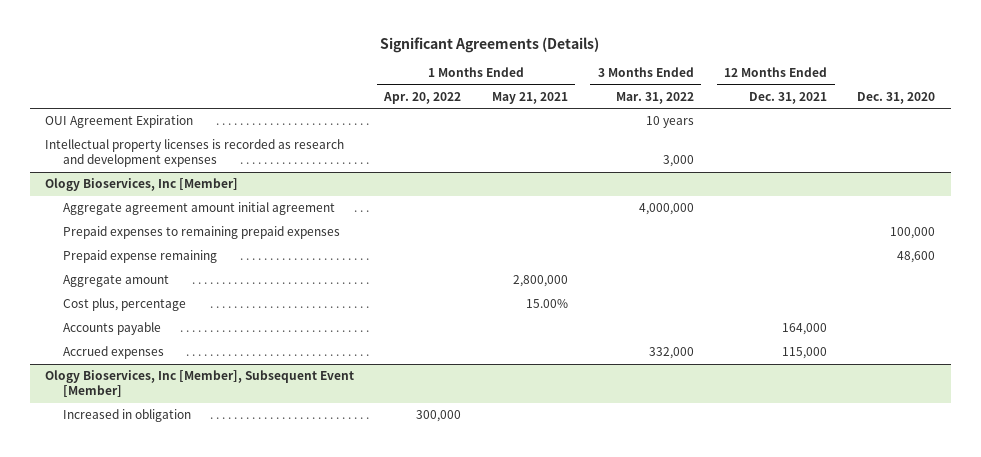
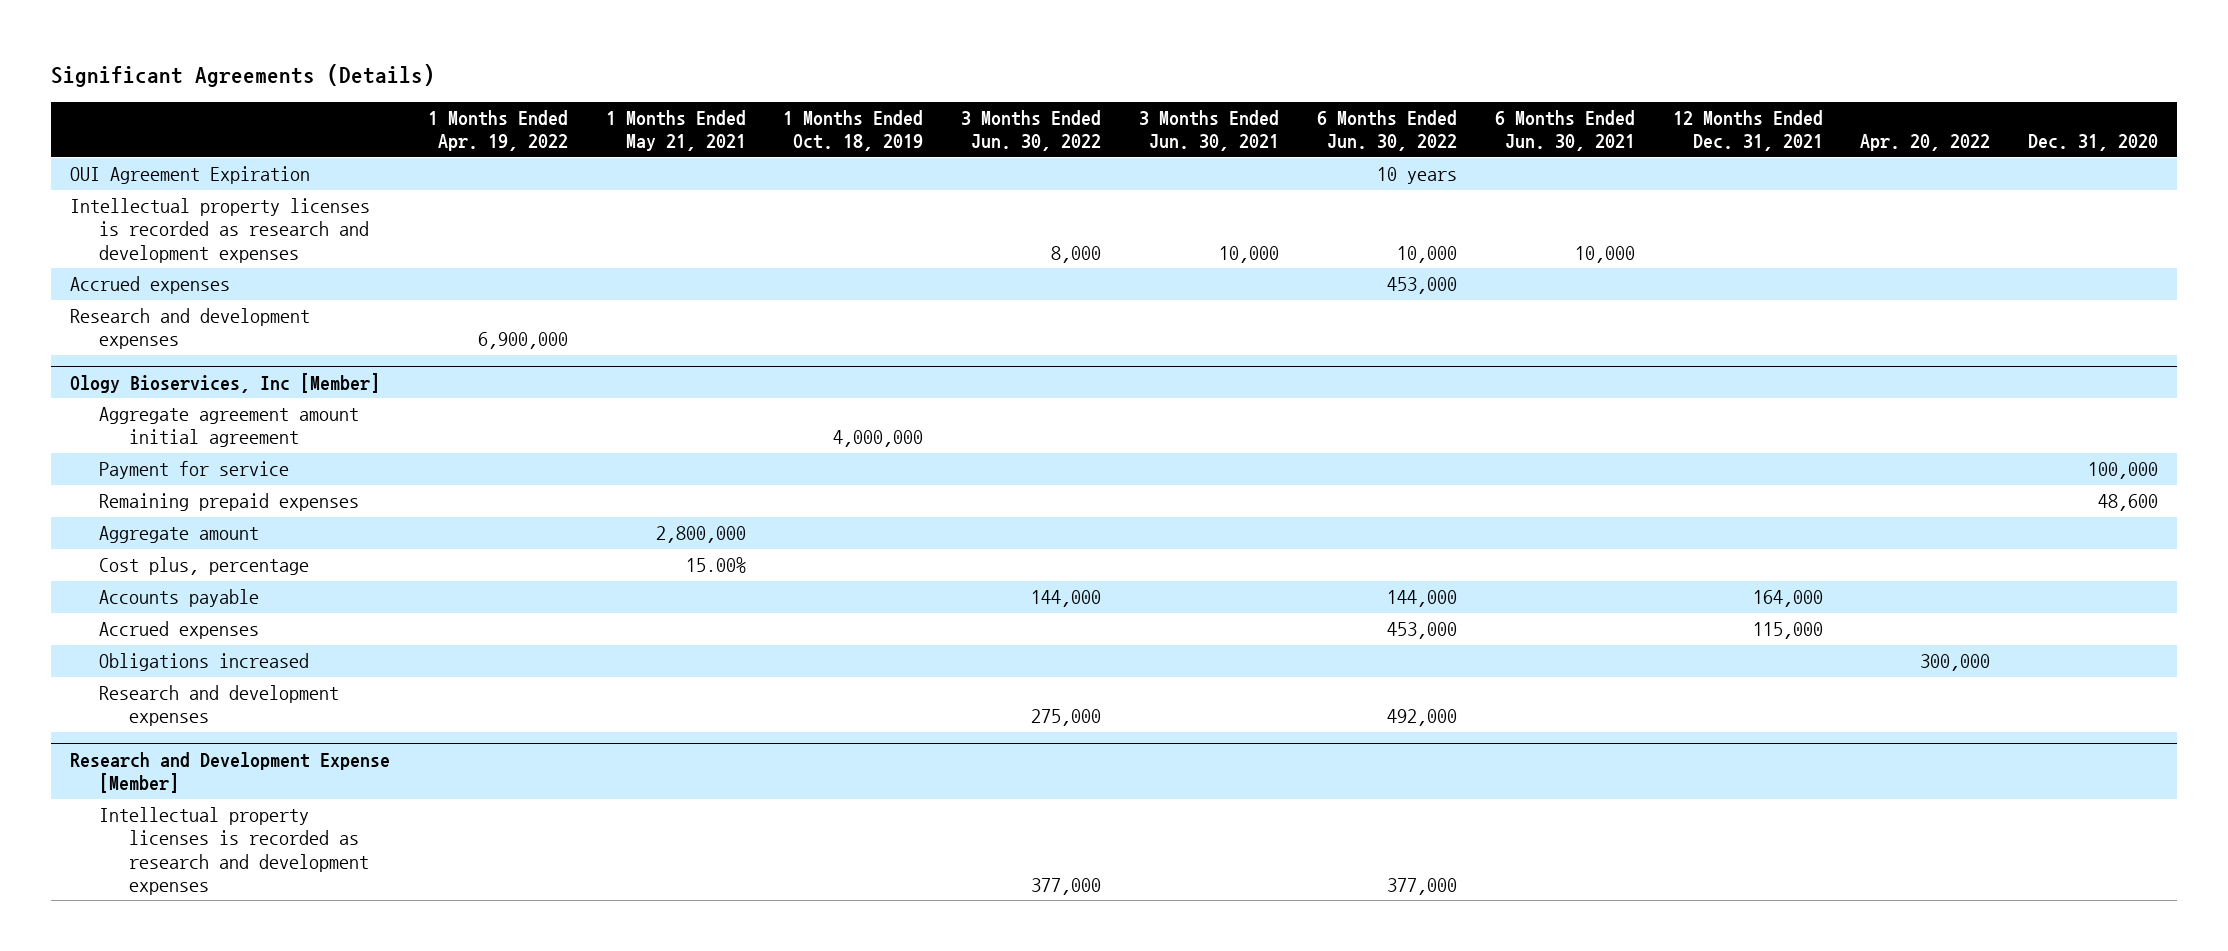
- | 1 Months Ended Apr. 20, 2022 | 1 Months Ended May 21, 2021 | 3 Months Ended Mar. 31, 2022 | 12 Months Ended Dec. 31, 2021 | Dec. 31, 2020
+ | 1 Months Ended Apr. 19, 2022 | 1 Months Ended May 21, 2021 | 1 Months Ended Oct. 18, 2019 | 3 Months Ended Jun. 30, 2022 | 3 Months Ended Jun. 30, 2021 | 6 Months Ended Jun. 30, 2022 | 6 Months Ended Jun. 30, 2021 | 12 Months Ended Dec. 31, 2021 | Apr. 20, 2022 | Dec. 31, 2020
+ Accrued expenses | | | | | | 453,000 | | | |
+ Research and development expenses | 6,900,000 | | | | | | | | |
@ Ology Bioservices, Inc [Member]
- Prepaid expenses to remaining prepaid expenses | | | | | 100,000
- Prepaid expense remaining | | | | | 48,600
+ Payment for service | | | | | | | | | | 100,000
+ Remaining prepaid expenses | | | | | | | | | | 48,600
- Ology Bioservices, Inc [Member], Subsequent Event [Member]
- Increased in obligation | 300,000 | | | |
@ Ology Bioservices, Inc [Member]
+ Obligations increased | | | | | | | | | 300,000 |
+ Research and development expenses | | | | 275,000 | | 492,000 | | | |
+ Research and Development Expense [Member]
+ Intellectual property licenses is recorded as research and development expenses | | | | 377,000 | | 377,000 | | | |

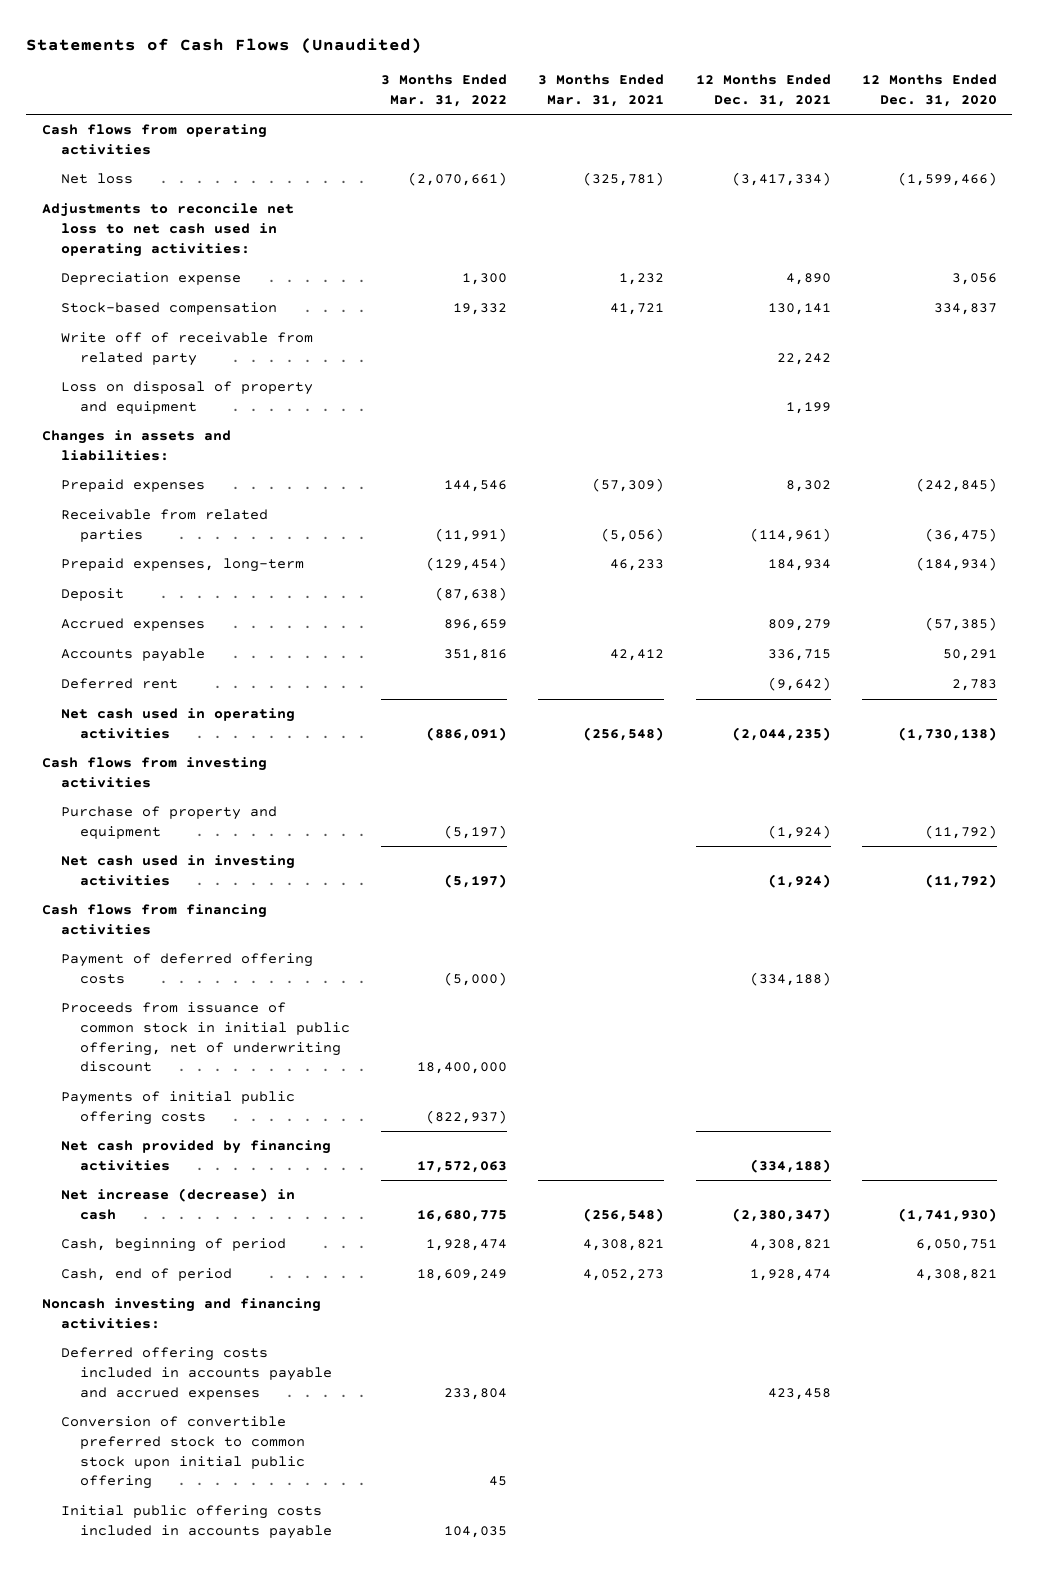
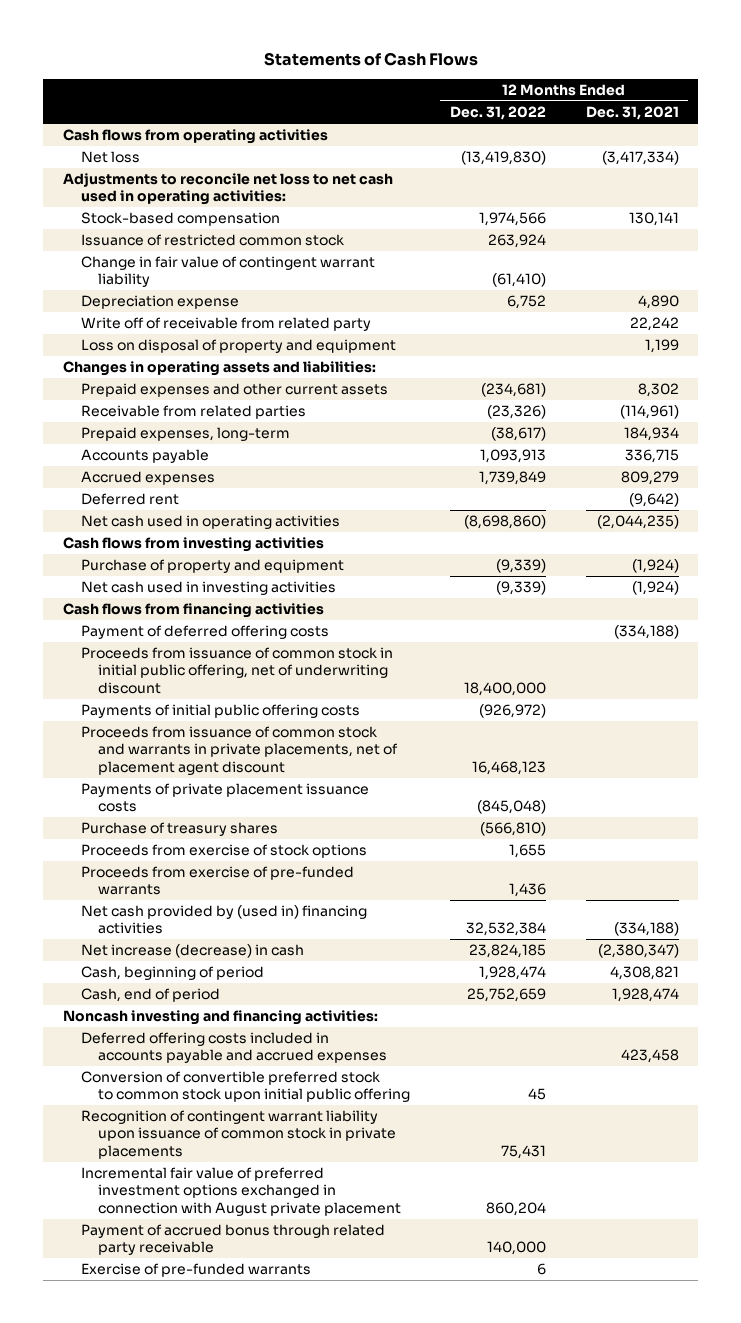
- Statements of Cash Flows (Unaudited)
+ Statements of Cash Flows
- | 3 Months Ended Mar. 31, 2022 | 3 Months Ended Mar. 31, 2021 | 12 Months Ended Dec. 31, 2021 | 12 Months Ended Dec. 31, 2020
+ | 12 Months Ended Dec. 31, 2022 | 12 Months Ended Dec. 31, 2021
+ Issuance of restricted common stock | 263,924 |
+ Change in fair value of contingent warrant liability | (61,410) |
moved down: Depreciation expense | 6,752 | 4,890
- Changes in assets and liabilities:
- Prepaid expenses | 144,546 | (57,309) | 8,302 | (242,845)
+ Changes in operating assets and liabilities:
+ Prepaid expenses and other current assets | (234,681) | 8,302
- Deposit | (87,638) | | |
moved down: Accrued expenses | 1,739,849 | 809,279
- Net cash provided by financing activities | 17,572,063 | | (334,188) |
+ Proceeds from issuance of common stock and warrants in private placements, net of placement agent discount | 16,468,123 |
+ Payments of private placement issuance costs | (845,048) |
+ Purchase of treasury shares | (566,810) |
+ Proceeds from exercise of stock options | 1,655 |
+ Proceeds from exercise of pre-funded warrants | 1,436 |
+ Net cash provided by (used in) financing activities | 32,532,384 | (334,188)
- Initial public offering costs included in accounts payable | 104,035 | | |
+ Recognition of contingent warrant liability upon issuance of common stock in private placements | 75,431 |
+ Incremental fair value of preferred investment options exchanged in connection with August private placement | 860,204 |
+ Payment of accrued bonus through related party receivable | 140,000 |
+ Exercise of pre-funded warrants | 6 |

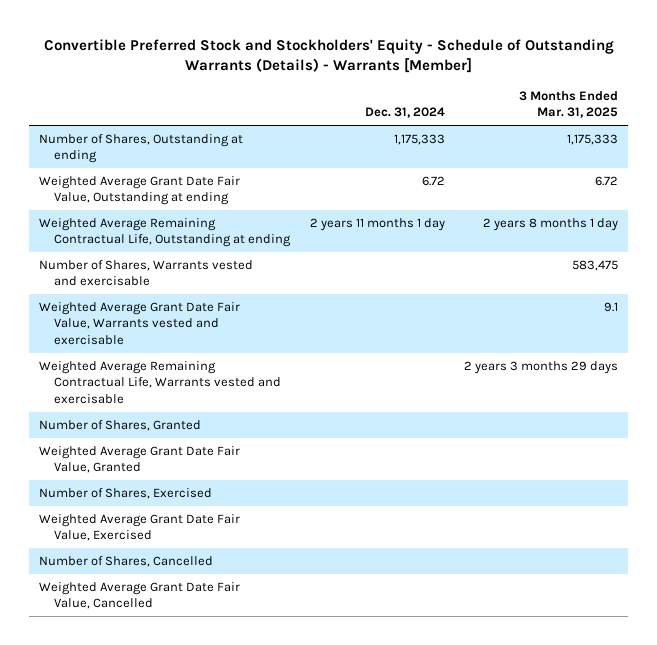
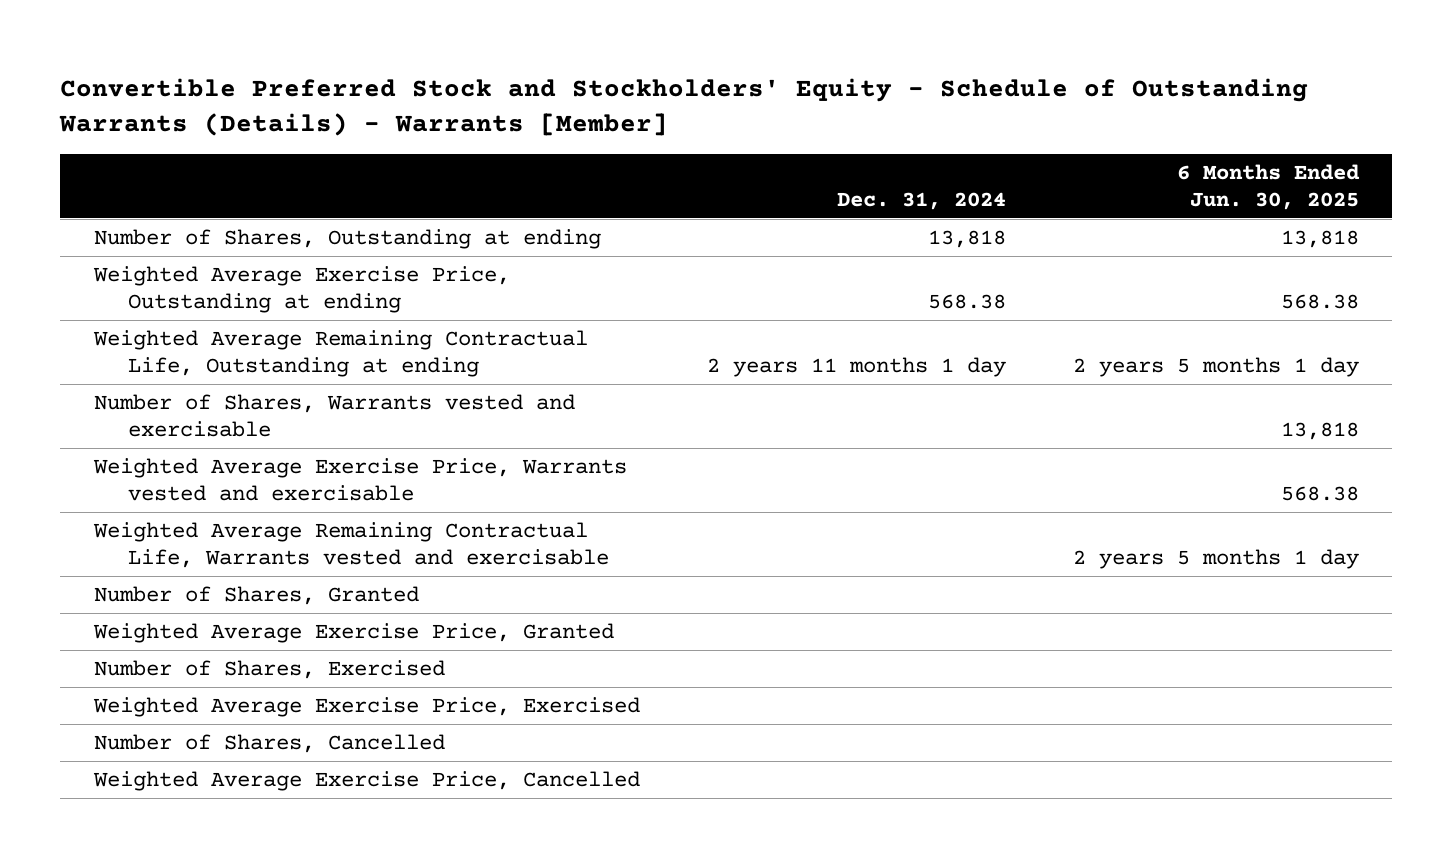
- | Dec. 31, 2024 | 3 Months Ended Mar. 31, 2025
+ | Dec. 31, 2024 | 6 Months Ended Jun. 30, 2025
- Number of Shares, Outstanding at ending | 1,175,333 | 1,175,333
- Weighted Average Grant Date Fair Value, Outstanding at ending | 6.72 | 6.72
+ Number of Shares, Outstanding at ending | 13,818 | 13,818
+ Weighted Average Exercise Price, Outstanding at ending | 568.38 | 568.38
- Weighted Average Grant Date Fair Value, Warrants vested and exercisable | | 9.1
+ Weighted Average Exercise Price, Warrants vested and exercisable | | 568.38
- Weighted Average Grant Date Fair Value, Granted
+ Weighted Average Exercise Price, Granted
- Weighted Average Grant Date Fair Value, Exercised
+ Weighted Average Exercise Price, Exercised
- Weighted Average Grant Date Fair Value, Cancelled
+ Weighted Average Exercise Price, Cancelled

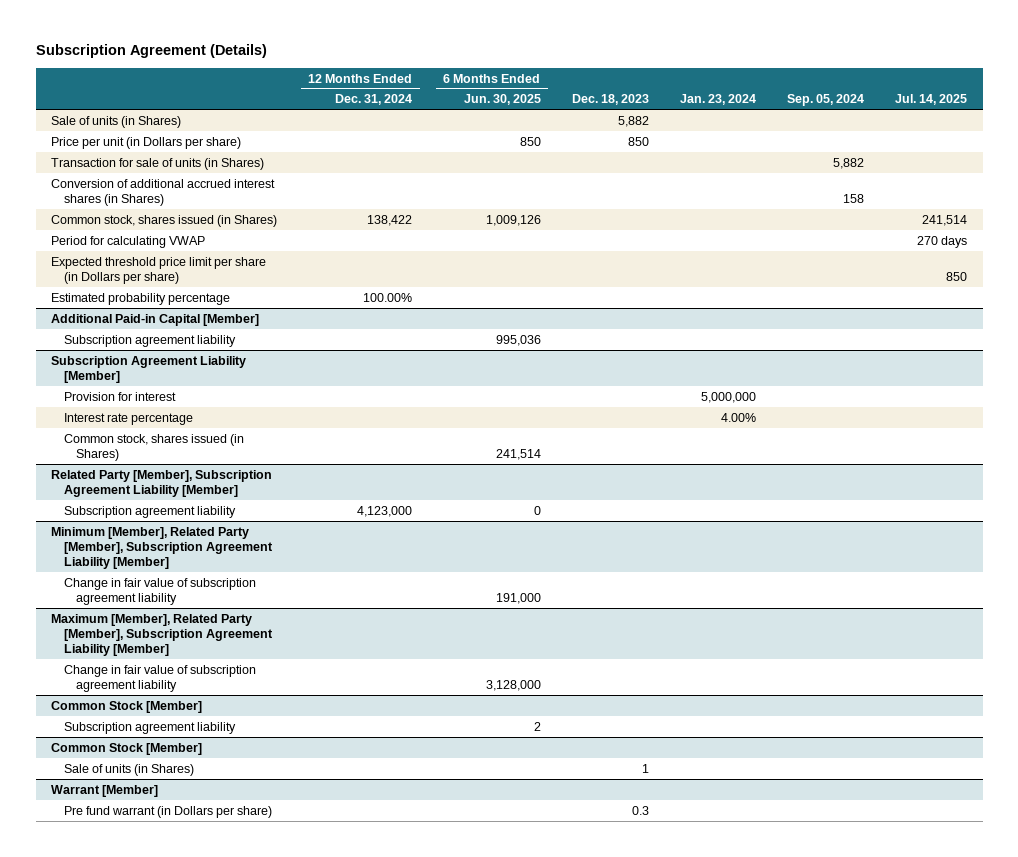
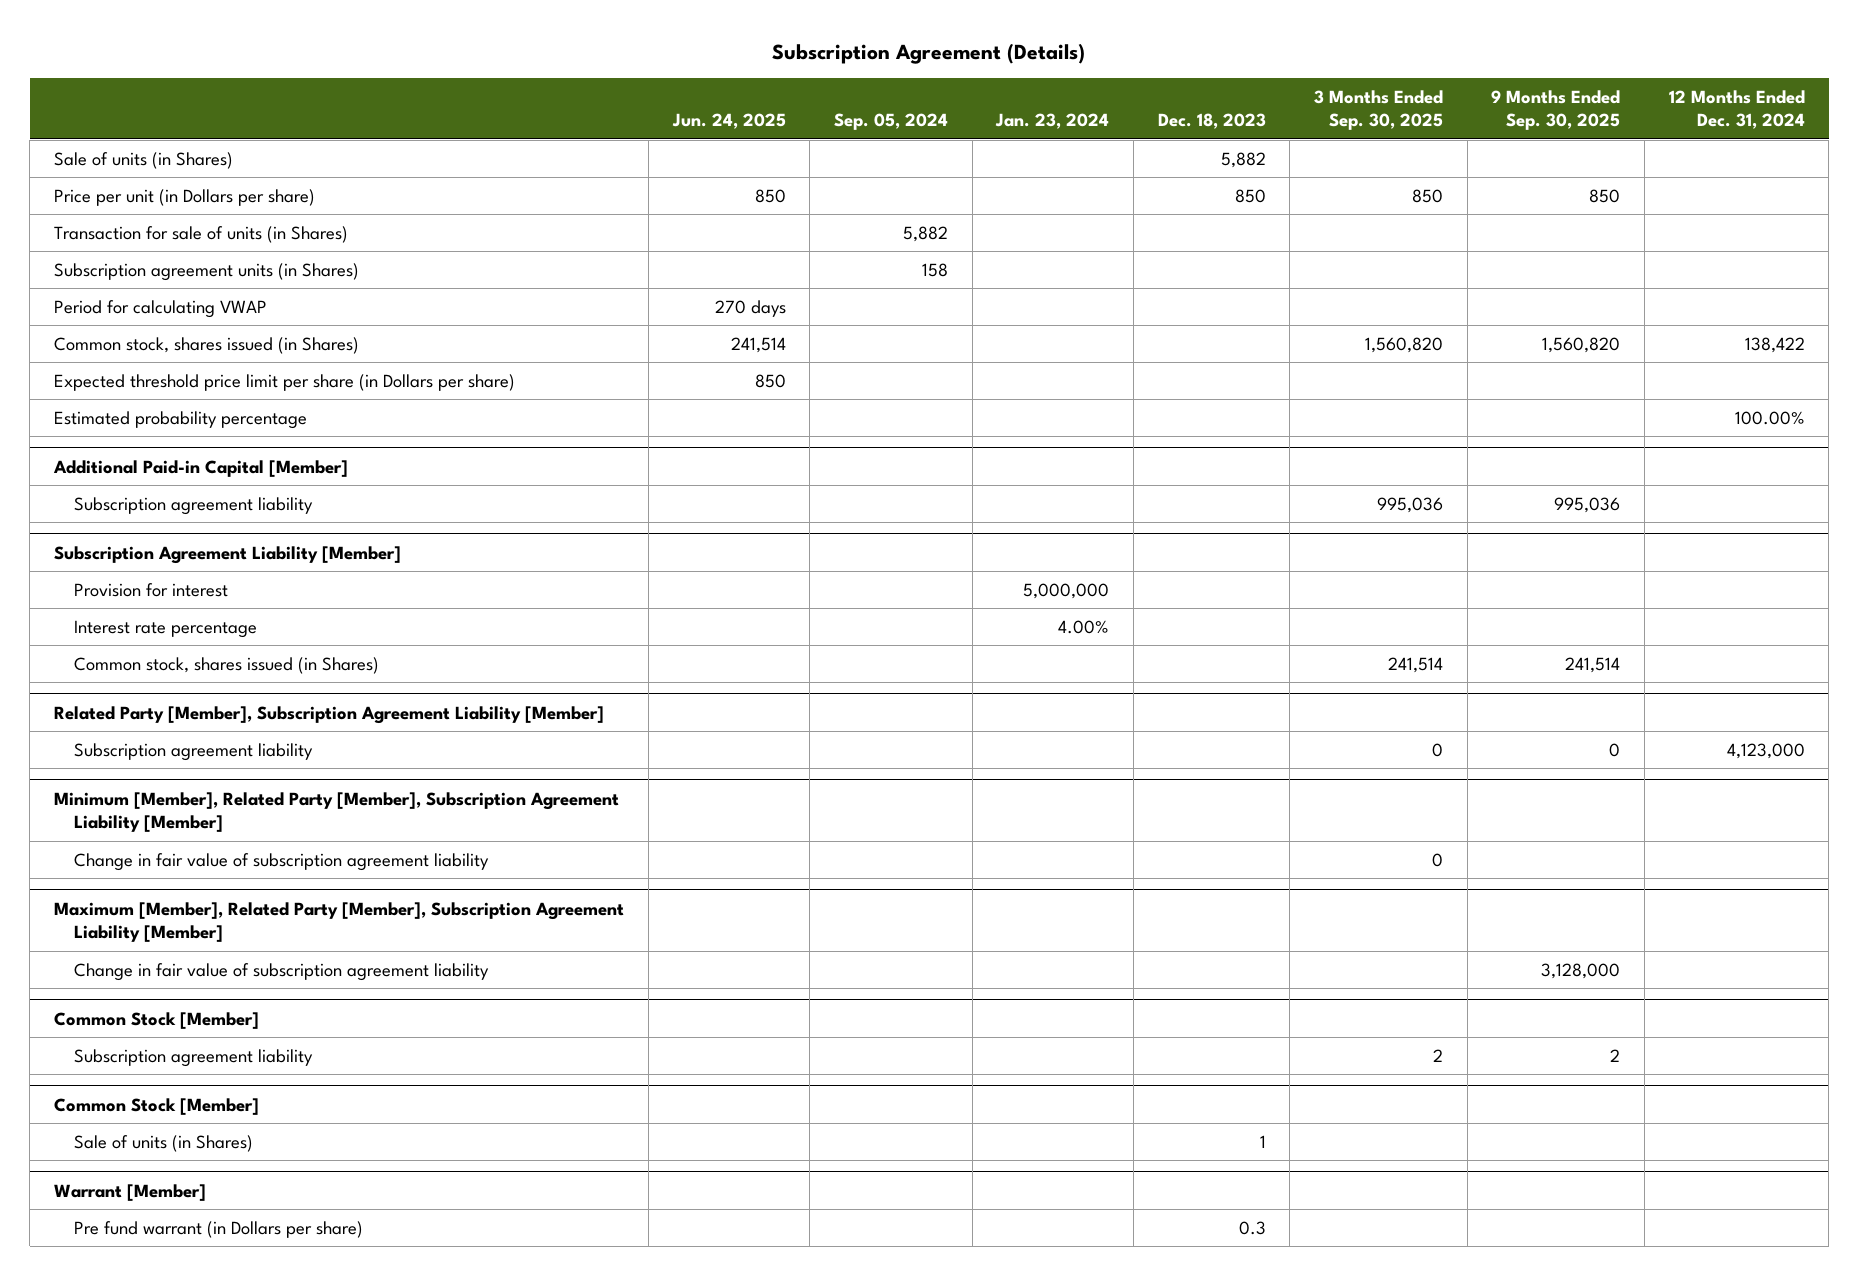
- | 12 Months Ended Dec. 31, 2024 | 6 Months Ended Jun. 30, 2025 | Dec. 18, 2023 | Jan. 23, 2024 | Sep. 05, 2024 | Jul. 14, 2025
+ | Jun. 24, 2025 | Sep. 05, 2024 | Jan. 23, 2024 | Dec. 18, 2023 | 3 Months Ended Sep. 30, 2025 | 9 Months Ended Sep. 30, 2025 | 12 Months Ended Dec. 31, 2024
- Conversion of additional accrued interest shares (in Shares) | | | | | 158 |
+ Subscription agreement units (in Shares) | | 158 | | | | |
moved down: Common stock, shares issued (in Shares) | 241,514 | | | | 1,560,820 | 1,560,820 | 138,422

